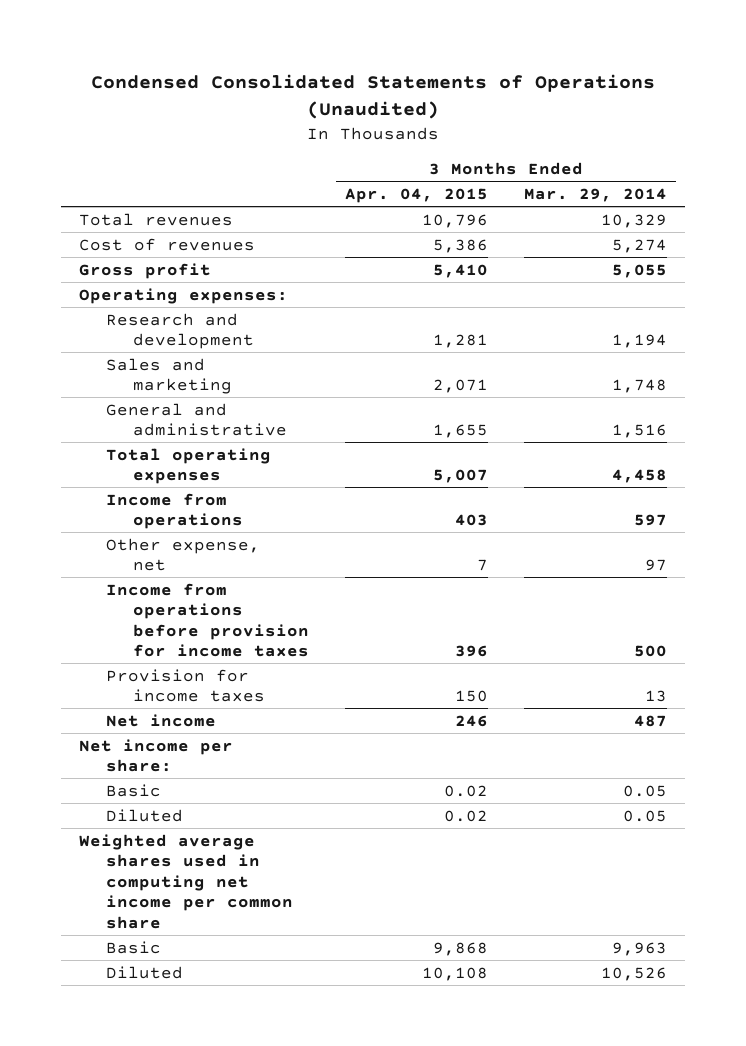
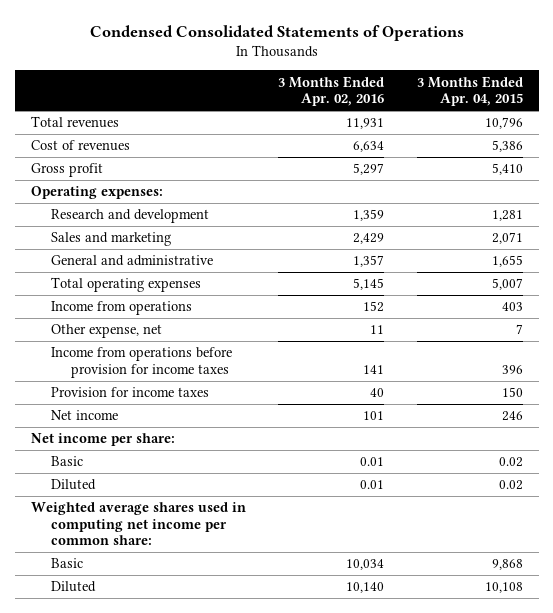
- Condensed Consolidated Statements of Operations (Unaudited)
+ Condensed Consolidated Statements of Operations
- | 3 Months Ended Apr. 04, 2015 | 3 Months Ended Mar. 29, 2014
+ | 3 Months Ended Apr. 02, 2016 | 3 Months Ended Apr. 04, 2015
- Weighted average shares used in computing net income per common share
+ Weighted average shares used in computing net income per common share:

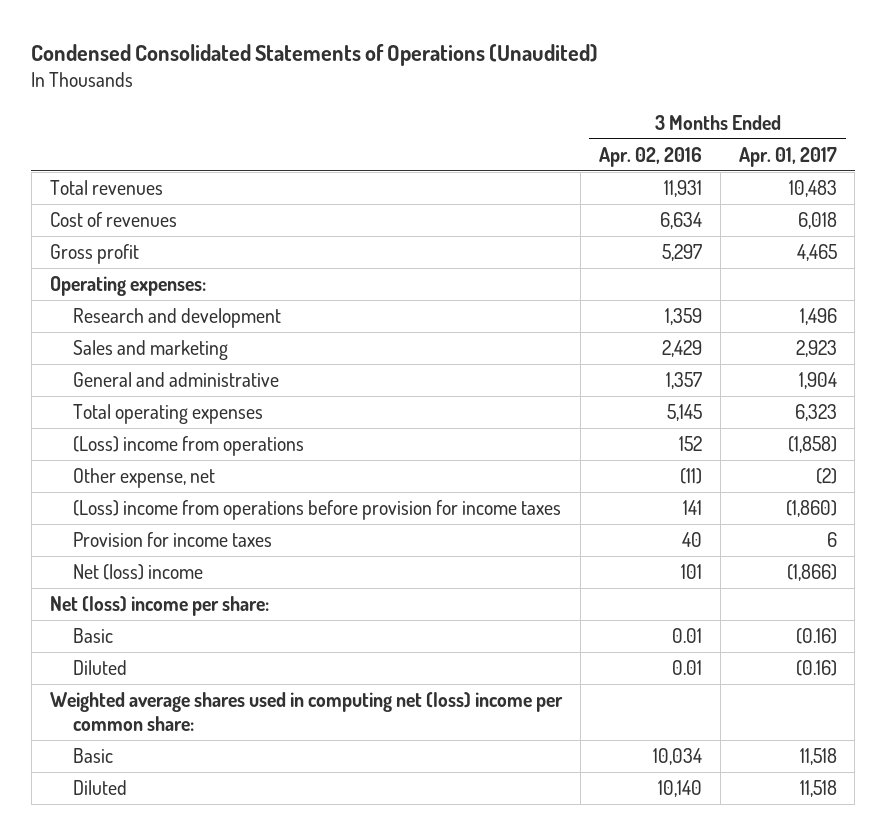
- Condensed Consolidated Statements of Operations
+ Condensed Consolidated Statements of Operations (Unaudited)
- | 3 Months Ended Apr. 02, 2016 | 3 Months Ended Apr. 04, 2015
+ | 3 Months Ended Apr. 02, 2016 | 3 Months Ended Apr. 01, 2017
- Income from operations | 152 | 403
- Other expense, net | 11 | 7
- Income from operations before provision for income taxes | 141 | 396
+ (Loss) income from operations | 152 | (1,858)
+ Other expense, net | (11) | (2)
+ (Loss) income from operations before provision for income taxes | 141 | (1,860)
- Net income | 101 | 246
- Net income per share:
+ Net (loss) income | 101 | (1,866)
+ Net (loss) income per share:
- Weighted average shares used in computing net income per common share:
+ Weighted average shares used in computing net (loss) income per common share:

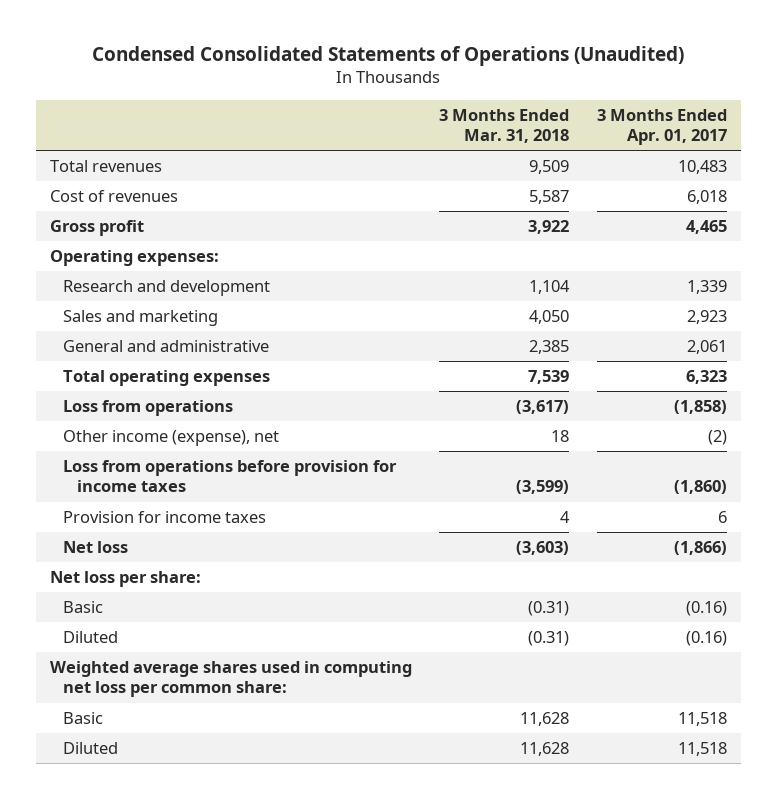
- | 3 Months Ended Apr. 02, 2016 | 3 Months Ended Apr. 01, 2017
+ | 3 Months Ended Mar. 31, 2018 | 3 Months Ended Apr. 01, 2017
- Research and development | 1,359 | 1,496
+ Research and development | 1,104 | 1,339
- General and administrative | 1,357 | 1,904
+ General and administrative | 2,385 | 2,061
- (Loss) income from operations | 152 | (1,858)
- Other expense, net | (11) | (2)
- (Loss) income from operations before provision for income taxes | 141 | (1,860)
+ Loss from operations | (3,617) | (1,858)
+ Other income (expense), net | 18 | (2)
+ Loss from operations before provision for income taxes | (3,599) | (1,860)
- Net (loss) income | 101 | (1,866)
- Net (loss) income per share:
+ Net loss | (3,603) | (1,866)
+ Net loss per share:
- Weighted average shares used in computing net (loss) income per common share:
+ Weighted average shares used in computing net loss per common share:

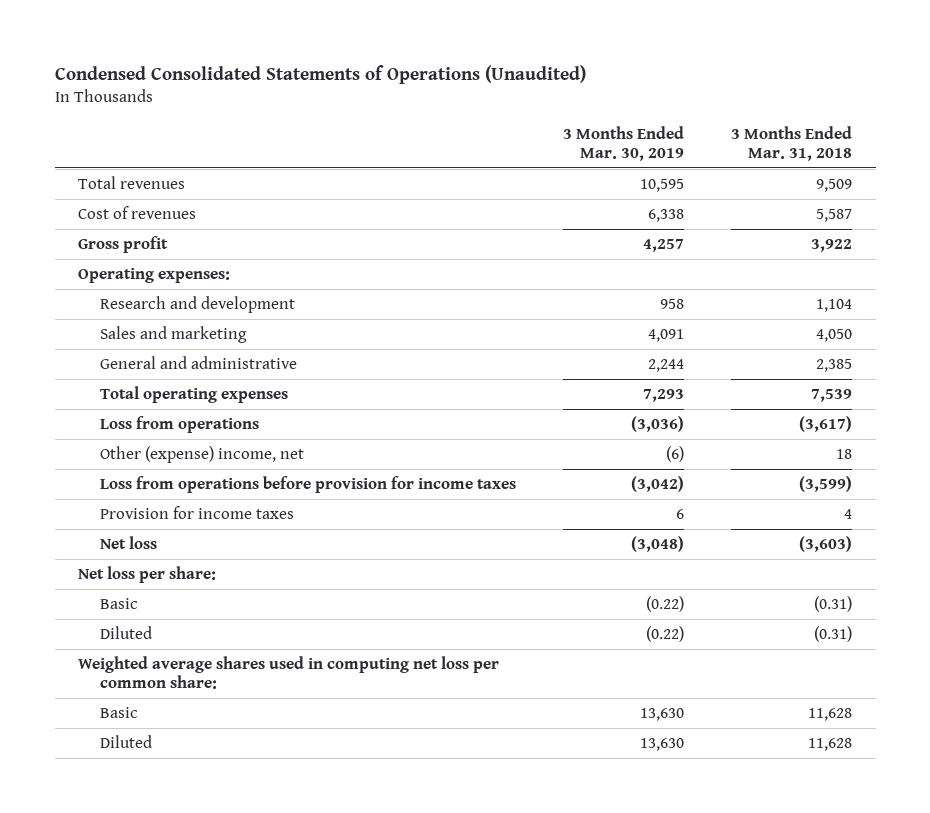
- | 3 Months Ended Mar. 31, 2018 | 3 Months Ended Apr. 01, 2017
+ | 3 Months Ended Mar. 30, 2019 | 3 Months Ended Mar. 31, 2018
- Other income (expense), net | 18 | (2)
+ Other (expense) income, net | (6) | 18

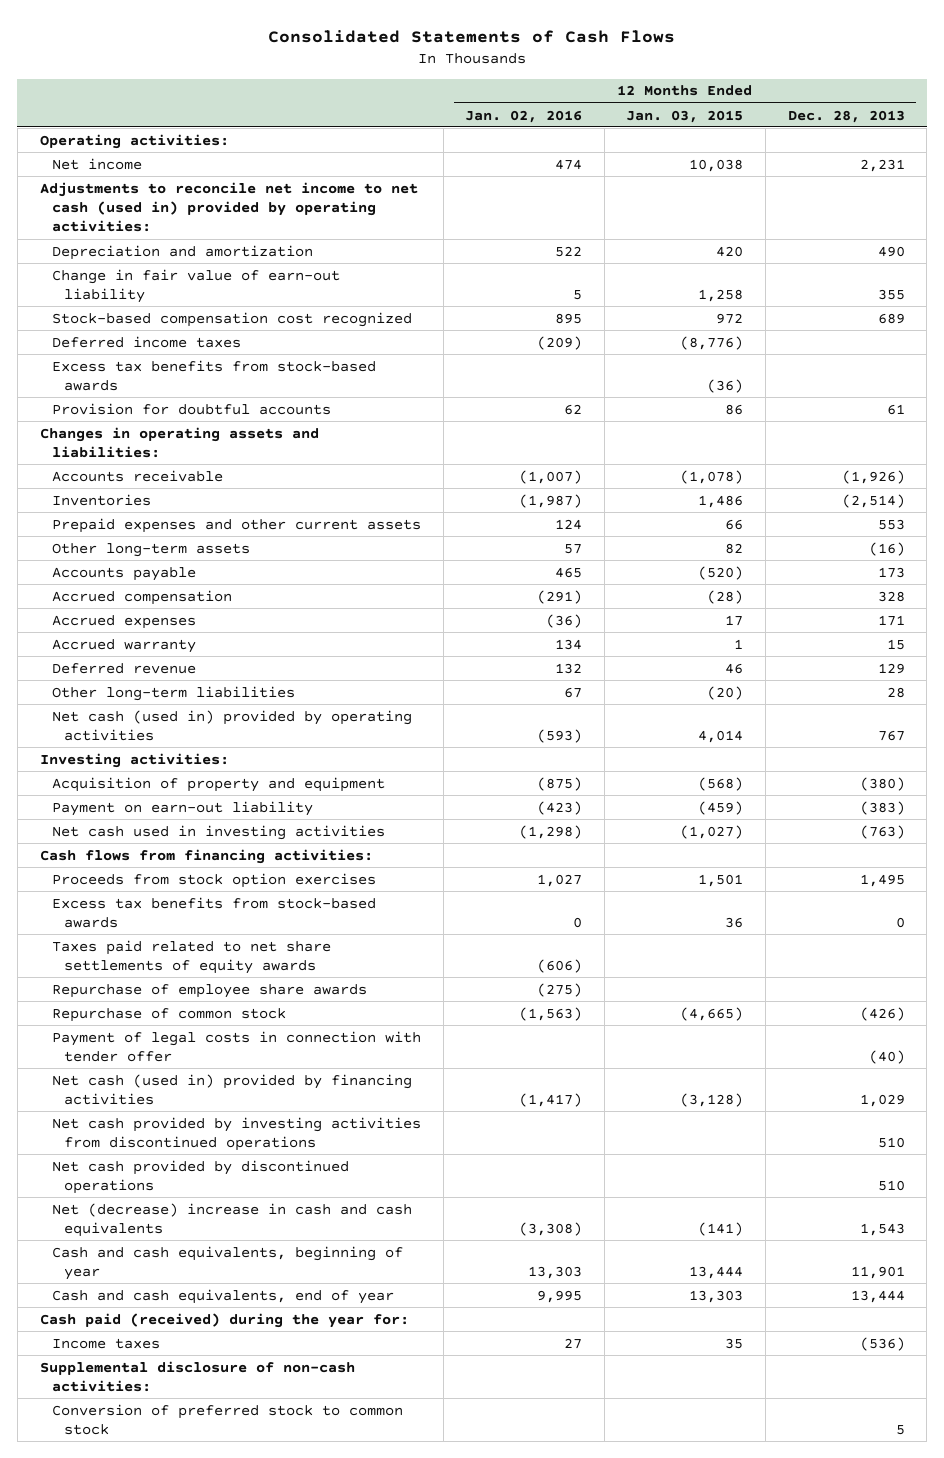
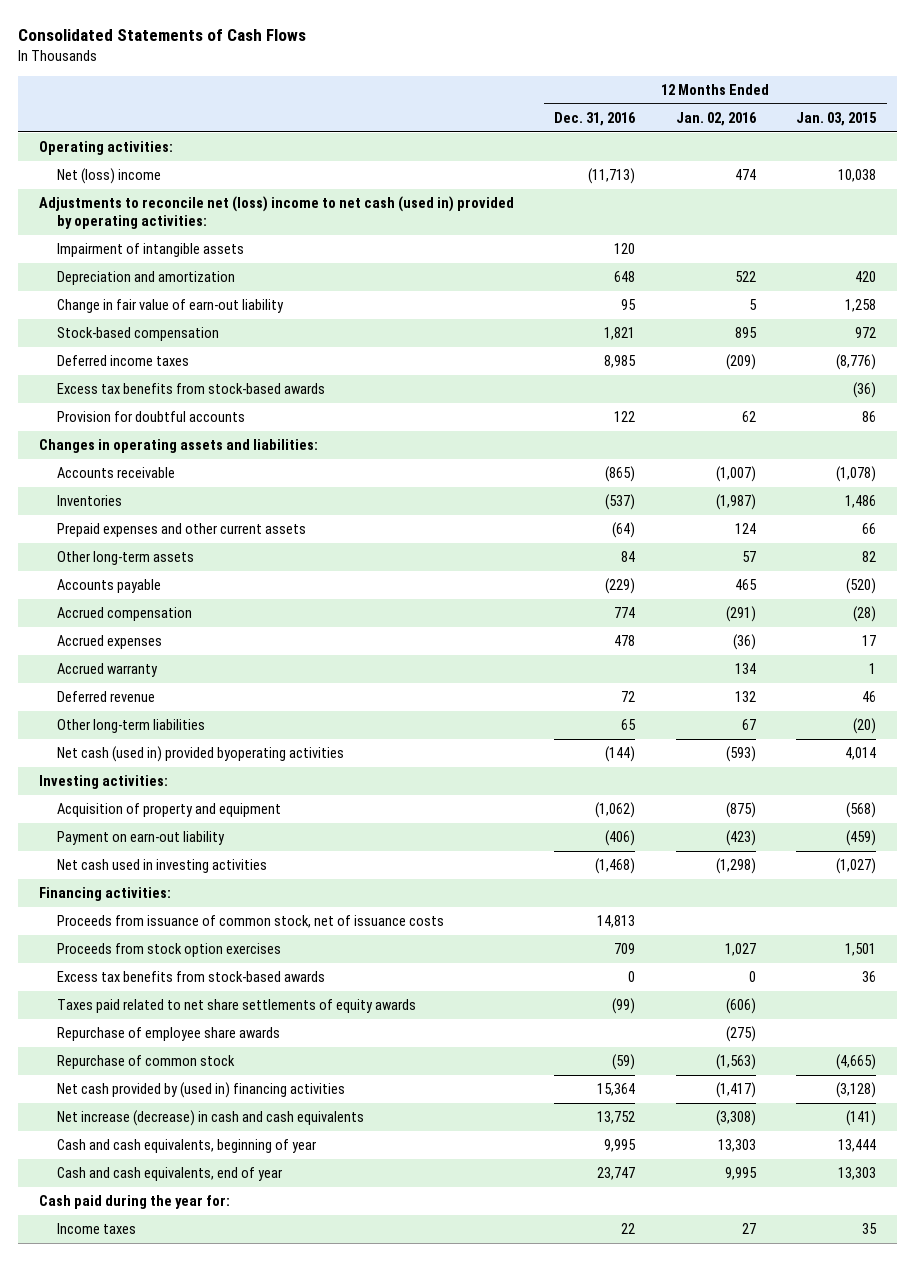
- | 12 Months Ended Jan. 02, 2016 | 12 Months Ended Jan. 03, 2015 | 12 Months Ended Dec. 28, 2013
+ | 12 Months Ended Dec. 31, 2016 | 12 Months Ended Jan. 02, 2016 | 12 Months Ended Jan. 03, 2015
- Net income | 474 | 10,038 | 2,231
- Adjustments to reconcile net income to net cash (used in) provided by operating activities:
+ Net (loss) income | (11,713) | 474 | 10,038
+ Adjustments to reconcile net (loss) income to net cash (used in) provided by operating activities:
+ Impairment of intangible assets | 120 | |
- Stock-based compensation cost recognized | 895 | 972 | 689
+ Stock-based compensation | 1,821 | 895 | 972
- Net cash (used in) provided by operating activities | (593) | 4,014 | 767
+ Net cash (used in) provided byoperating activities | (144) | (593) | 4,014
- Cash flows from financing activities:
+ Financing activities:
+ Proceeds from issuance of common stock, net of issuance costs | 14,813 | |
- Payment of legal costs in connection with tender offer | | | (40)
- Net cash (used in) provided by financing activities | (1,417) | (3,128) | 1,029
- Net cash provided by investing activities from discontinued operations | | | 510
- Net cash provided by discontinued operations | | | 510
- Net (decrease) increase in cash and cash equivalents | (3,308) | (141) | 1,543
+ Net cash provided by (used in) financing activities | 15,364 | (1,417) | (3,128)
+ Net increase (decrease) in cash and cash equivalents | 13,752 | (3,308) | (141)
- Cash paid (received) during the year for:
+ Cash paid during the year for:
- Supplemental disclosure of non-cash activities:
- Conversion of preferred stock to common stock | | | 5

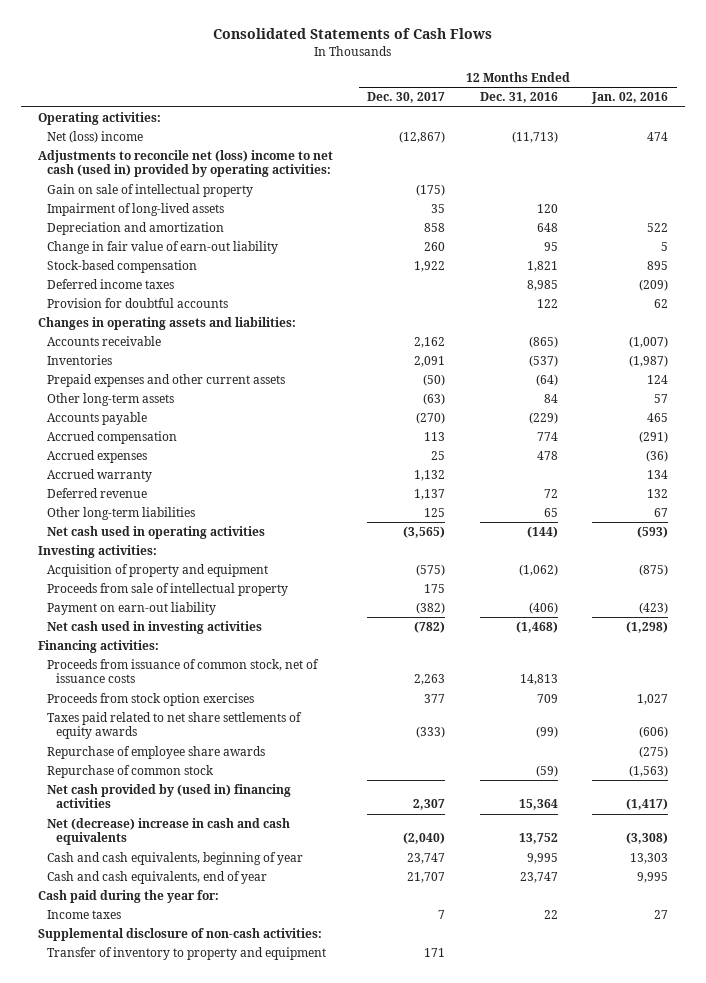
- | 12 Months Ended Dec. 31, 2016 | 12 Months Ended Jan. 02, 2016 | 12 Months Ended Jan. 03, 2015
+ | 12 Months Ended Dec. 30, 2017 | 12 Months Ended Dec. 31, 2016 | 12 Months Ended Jan. 02, 2016
- Impairment of intangible assets | 120 | |
+ Gain on sale of intellectual property | (175) | |
+ Impairment of long-lived assets | 35 | 120 |
- Excess tax benefits from stock-based awards | | | (36)
- Net cash (used in) provided byoperating activities | (144) | (593) | 4,014
+ Net cash used in operating activities | (3,565) | (144) | (593)
+ Proceeds from sale of intellectual property | 175 | |
- Excess tax benefits from stock-based awards | 0 | 0 | 36
- Net increase (decrease) in cash and cash equivalents | 13,752 | (3,308) | (141)
+ Net (decrease) increase in cash and cash equivalents | (2,040) | 13,752 | (3,308)
+ Supplemental disclosure of non-cash activities:
+ Transfer of inventory to property and equipment | 171 | |

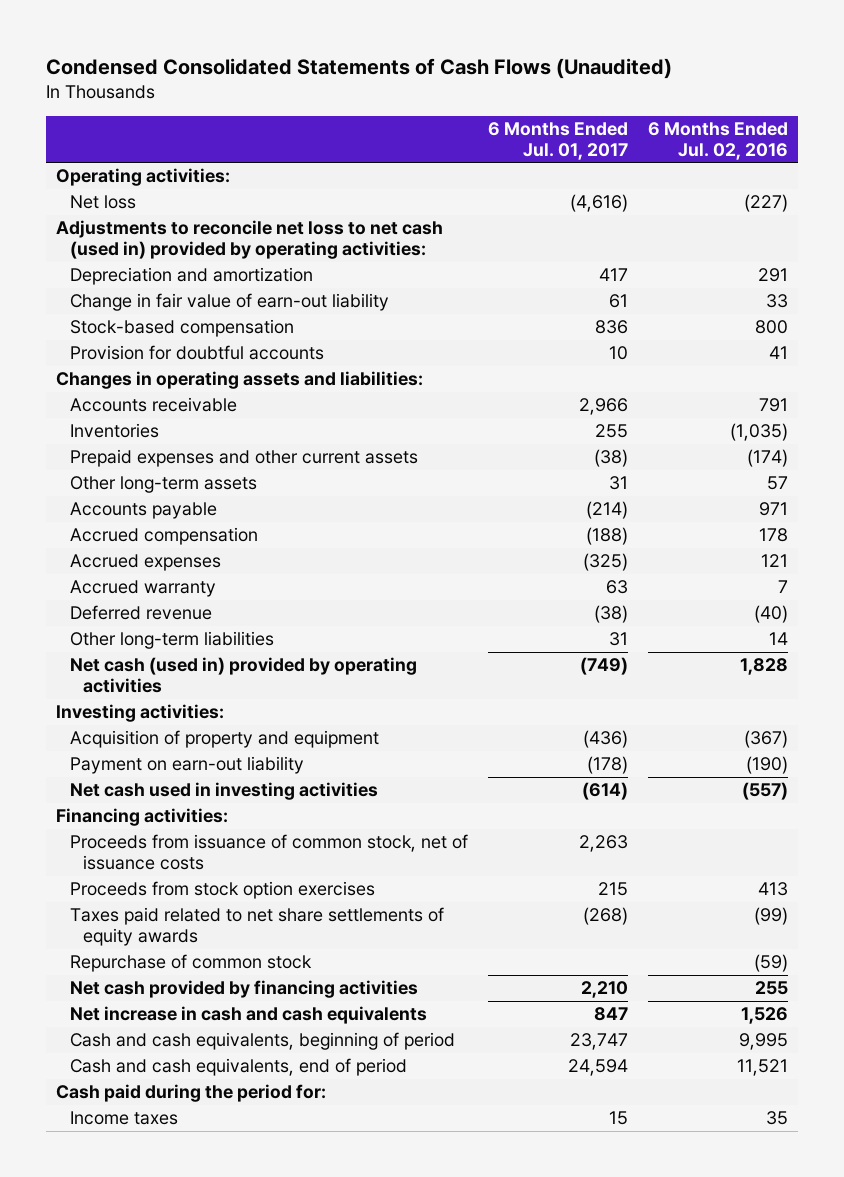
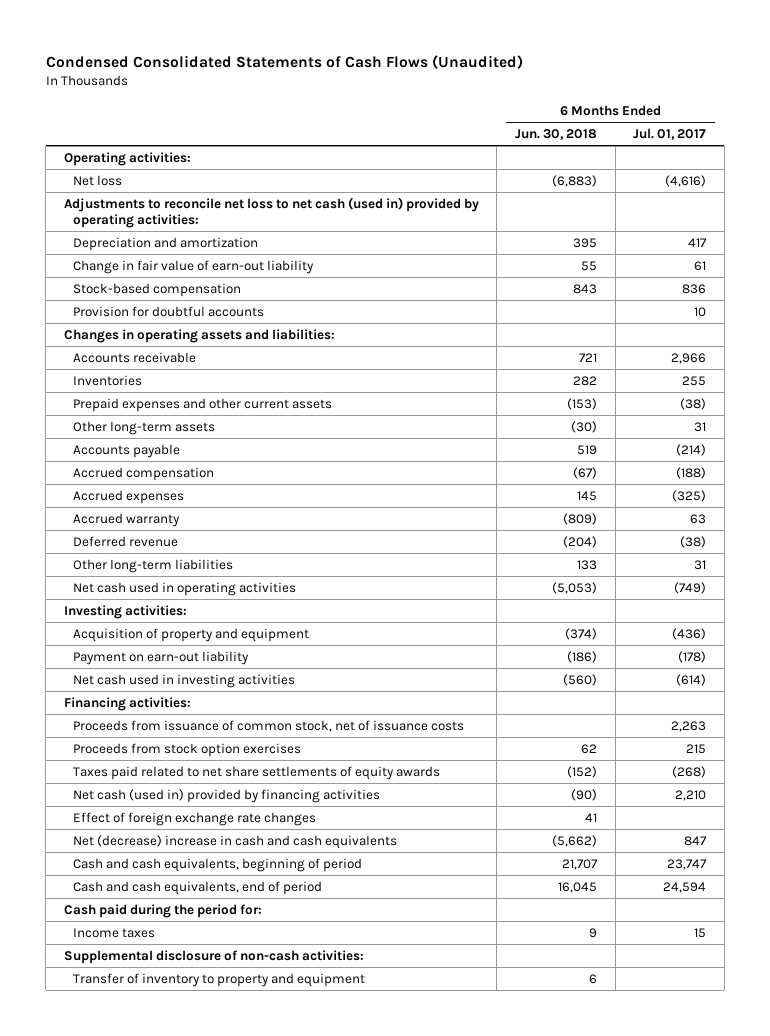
- | 6 Months Ended Jul. 01, 2017 | 6 Months Ended Jul. 02, 2016
+ | 6 Months Ended Jun. 30, 2018 | 6 Months Ended Jul. 01, 2017
- Net cash (used in) provided by operating activities | (749) | 1,828
+ Net cash used in operating activities | (5,053) | (749)
- Repurchase of common stock | | (59)
- Net cash provided by financing activities | 2,210 | 255
- Net increase in cash and cash equivalents | 847 | 1,526
+ Net cash (used in) provided by financing activities | (90) | 2,210
+ Effect of foreign exchange rate changes | 41 |
+ Net (decrease) increase in cash and cash equivalents | (5,662) | 847
+ Supplemental disclosure of non-cash activities:
+ Transfer of inventory to property and equipment | 6 |

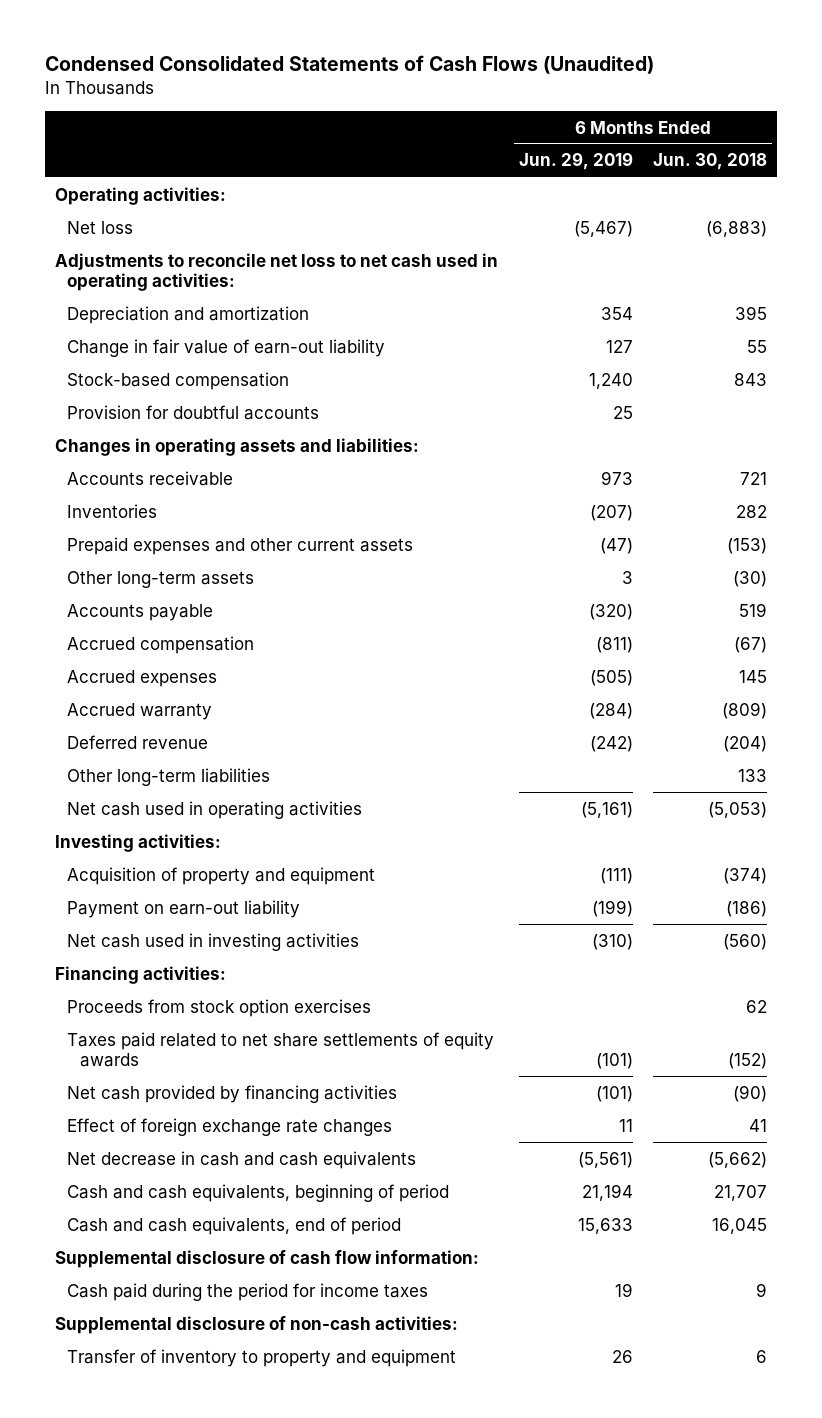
- | 6 Months Ended Jun. 30, 2018 | 6 Months Ended Jul. 01, 2017
+ | 6 Months Ended Jun. 29, 2019 | 6 Months Ended Jun. 30, 2018
- Adjustments to reconcile net loss to net cash (used in) provided by operating activities:
+ Adjustments to reconcile net loss to net cash used in operating activities:
- Proceeds from issuance of common stock, net of issuance costs | | 2,263
- Net cash (used in) provided by financing activities | (90) | 2,210
+ Net cash provided by financing activities | (101) | (90)
- Net (decrease) increase in cash and cash equivalents | (5,662) | 847
+ Net decrease in cash and cash equivalents | (5,561) | (5,662)
- Cash paid during the period for:
- Income taxes | 9 | 15
+ Supplemental disclosure of cash flow information:
+ Cash paid during the period for income taxes | 19 | 9

